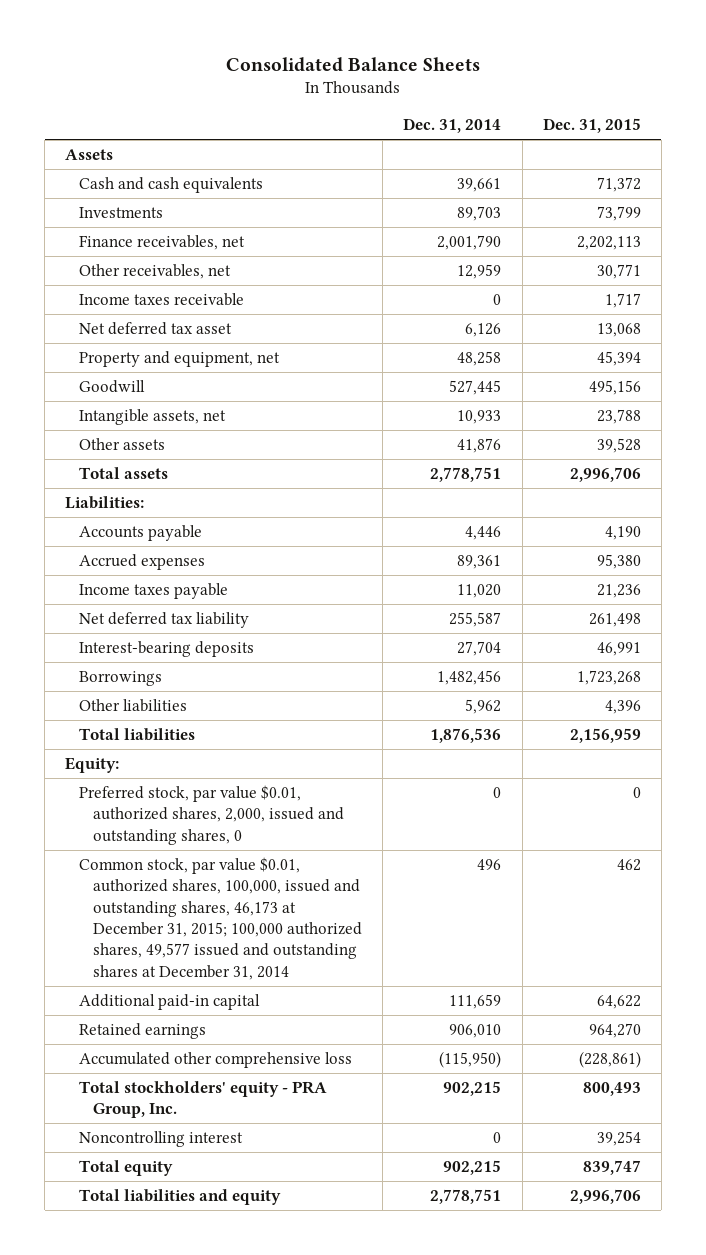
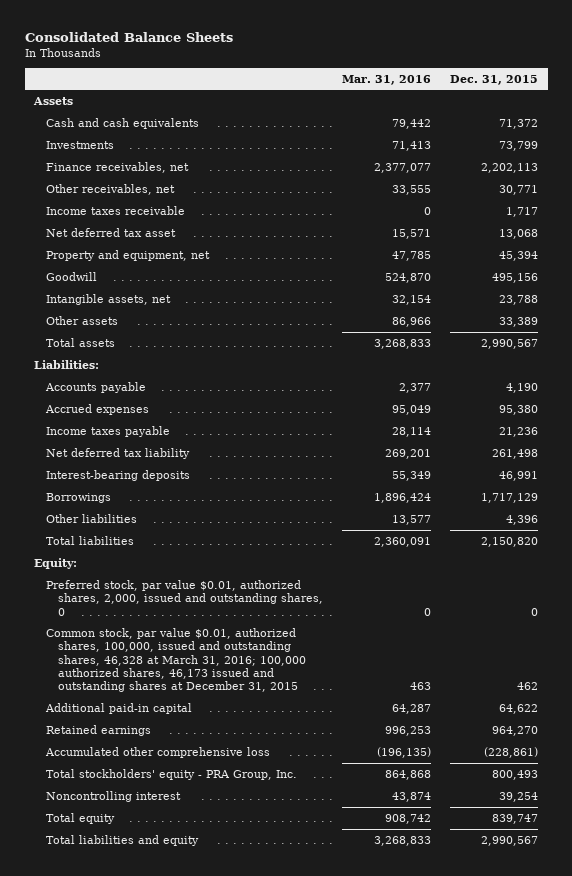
- | Dec. 31, 2014 | Dec. 31, 2015
+ | Mar. 31, 2016 | Dec. 31, 2015
- Other assets | 41,876 | 39,528
- Total assets | 2,778,751 | 2,996,706
+ Other assets | 86,966 | 33,389
+ Total assets | 3,268,833 | 2,990,567
- Borrowings | 1,482,456 | 1,723,268
+ Borrowings | 1,896,424 | 1,717,129
- Total liabilities | 1,876,536 | 2,156,959
+ Total liabilities | 2,360,091 | 2,150,820
- Common stock, par value $0.01, authorized shares, 100,000, issued and outstanding shares, 46,173 at December 31, 2015; 100,000 authorized shares, 49,577 issued and outstanding shares at December 31, 2014 | 496 | 462
+ Common stock, par value $0.01, authorized shares, 100,000, issued and outstanding shares, 46,328 at March 31, 2016; 100,000 authorized shares, 46,173 issued and outstanding shares at December 31, 2015 | 463 | 462
- Total liabilities and equity | 2,778,751 | 2,996,706
+ Total liabilities and equity | 3,268,833 | 2,990,567

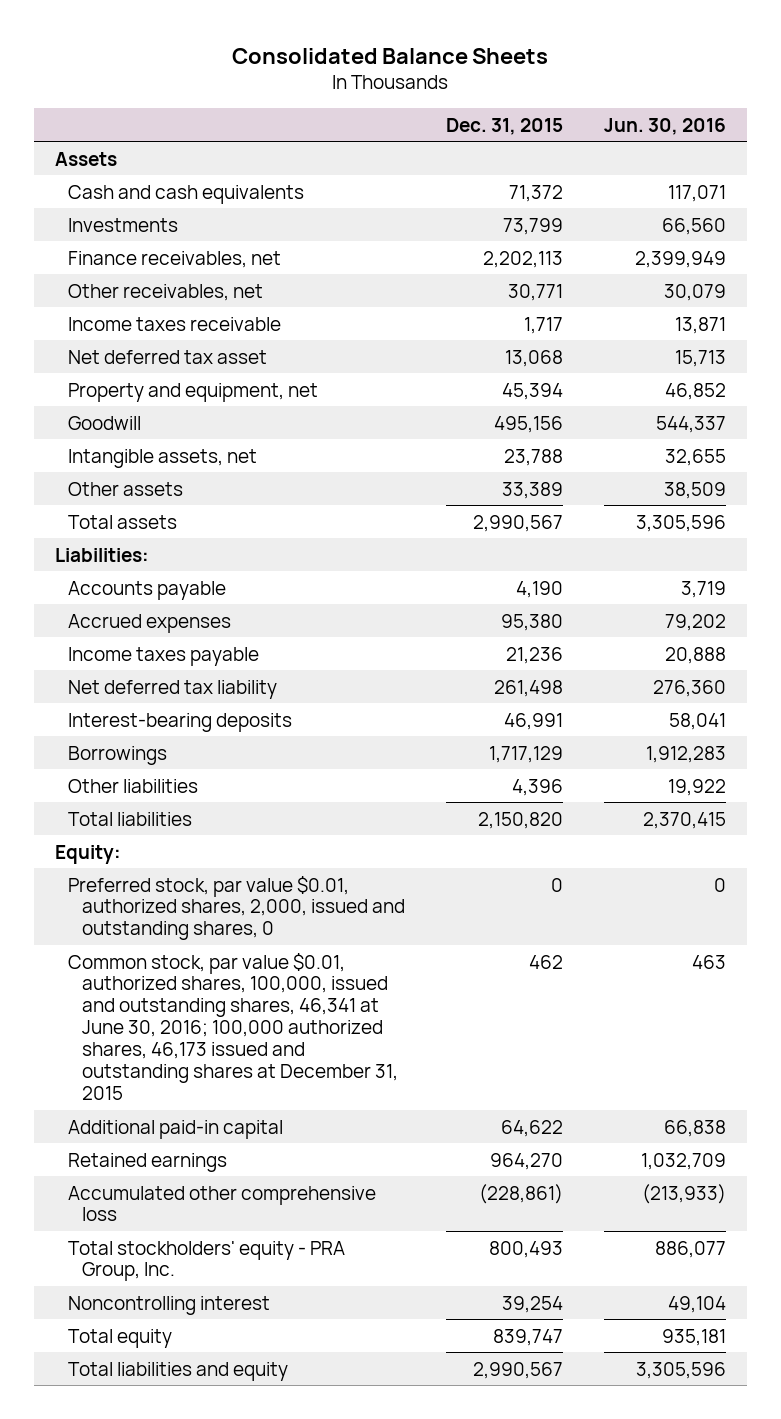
- | Mar. 31, 2016 | Dec. 31, 2015
+ | Dec. 31, 2015 | Jun. 30, 2016
- Common stock, par value $0.01, authorized shares, 100,000, issued and outstanding shares, 46,328 at March 31, 2016; 100,000 authorized shares, 46,173 issued and outstanding shares at December 31, 2015 | 463 | 462
+ Common stock, par value $0.01, authorized shares, 100,000, issued and outstanding shares, 46,341 at June 30, 2016; 100,000 authorized shares, 46,173 issued and outstanding shares at December 31, 2015 | 462 | 463

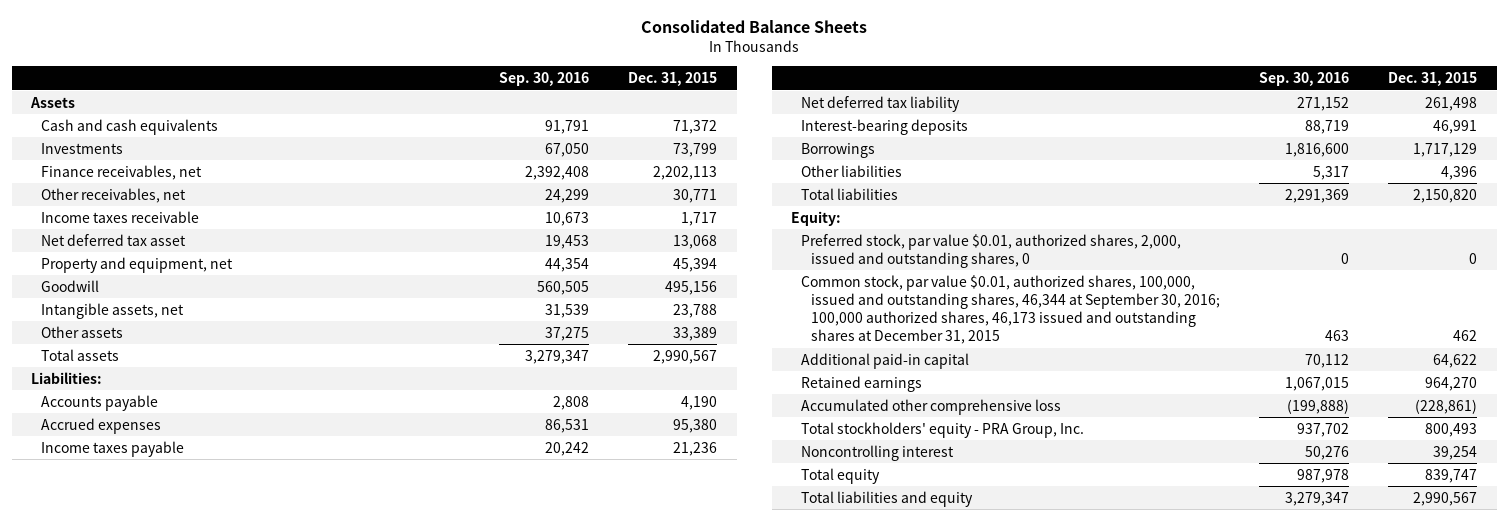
- | Dec. 31, 2015 | Jun. 30, 2016
+ | Sep. 30, 2016 | Dec. 31, 2015
- Common stock, par value $0.01, authorized shares, 100,000, issued and outstanding shares, 46,341 at June 30, 2016; 100,000 authorized shares, 46,173 issued and outstanding shares at December 31, 2015 | 462 | 463
+ Common stock, par value $0.01, authorized shares, 100,000, issued and outstanding shares, 46,344 at September 30, 2016; 100,000 authorized shares, 46,173 issued and outstanding shares at December 31, 2015 | 463 | 462

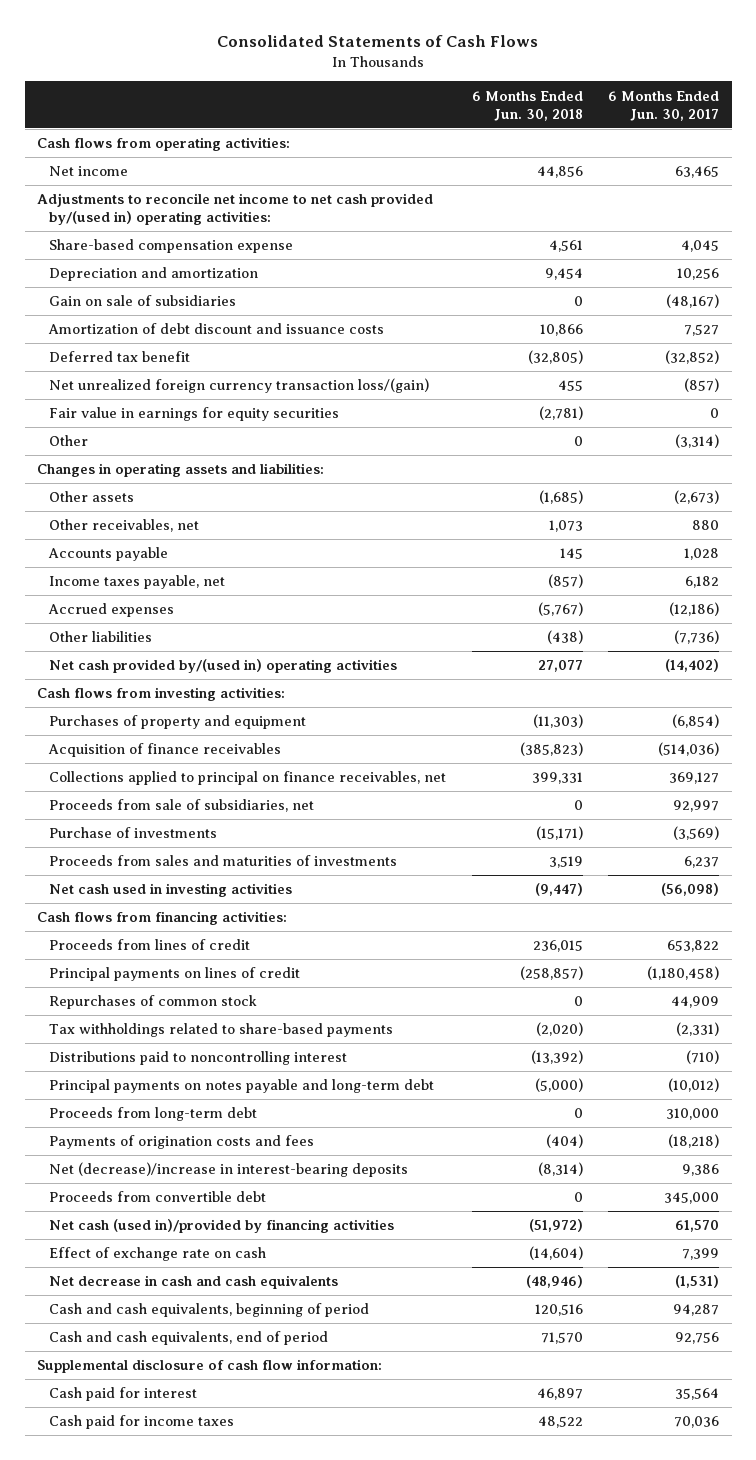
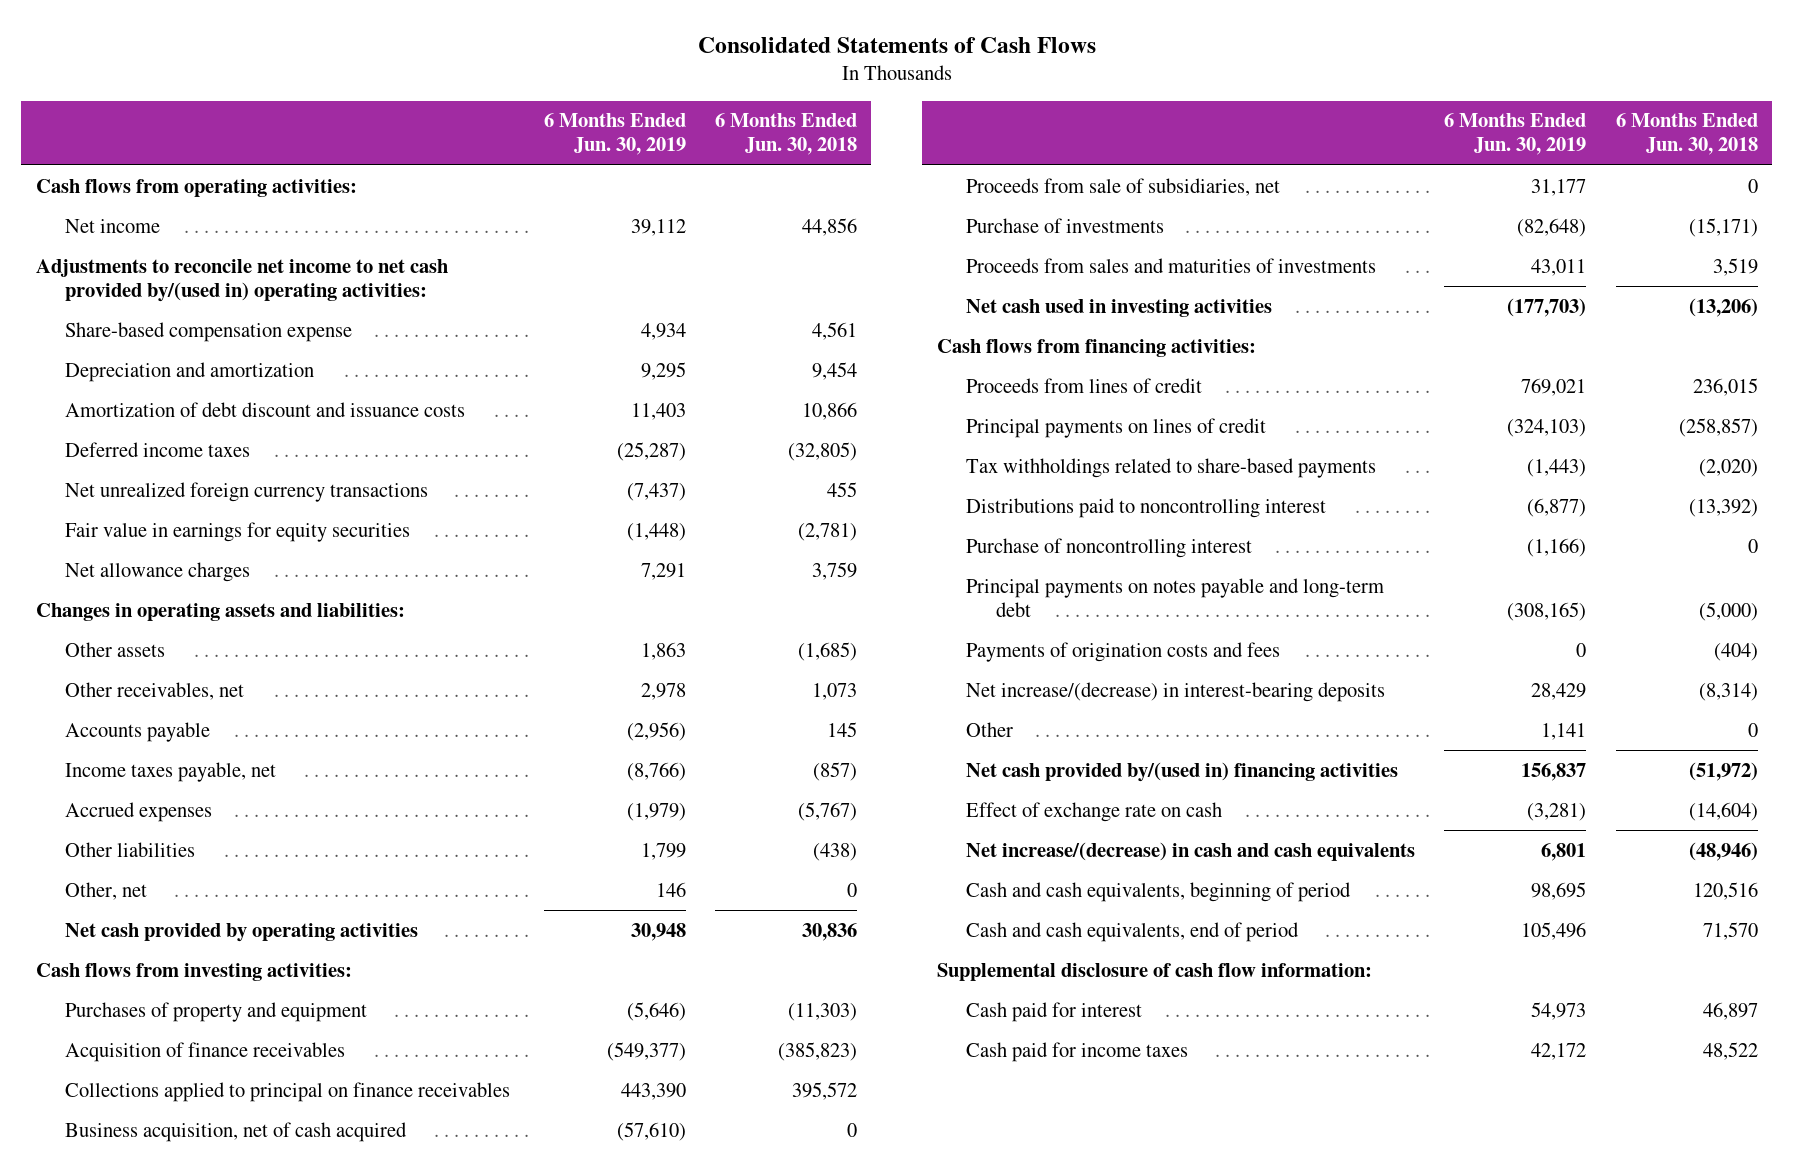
- | 6 Months Ended Jun. 30, 2018 | 6 Months Ended Jun. 30, 2017
+ | 6 Months Ended Jun. 30, 2019 | 6 Months Ended Jun. 30, 2018
- Gain on sale of subsidiaries | 0 | (48,167)
- Deferred tax benefit | (32,805) | (32,852)
- Net unrealized foreign currency transaction loss/(gain) | 455 | (857)
+ Deferred income taxes | (25,287) | (32,805)
+ Net unrealized foreign currency transactions | (7,437) | 455
+ Net allowance charges | 7,291 | 3,759
- Net cash provided by/(used in) operating activities | 27,077 | (14,402)
+ Other, net | 146 | 0
+ Net cash provided by operating activities | 30,948 | 30,836
- Collections applied to principal on finance receivables, net | 399,331 | 369,127
+ Collections applied to principal on finance receivables | 443,390 | 395,572
+ Business acquisition, net of cash acquired | (57,610) | 0
- Net cash used in investing activities | (9,447) | (56,098)
+ Net cash used in investing activities | (177,703) | (13,206)
- Repurchases of common stock | 0 | 44,909
+ Purchase of noncontrolling interest | (1,166) | 0
- Proceeds from long-term debt | 0 | 310,000
- Net (decrease)/increase in interest-bearing deposits | (8,314) | 9,386
- Proceeds from convertible debt | 0 | 345,000
- Net cash (used in)/provided by financing activities | (51,972) | 61,570
+ Net increase/(decrease) in interest-bearing deposits | 28,429 | (8,314)
moved down: Other | 1,141 | 0
+ Net cash provided by/(used in) financing activities | 156,837 | (51,972)
- Net decrease in cash and cash equivalents | (48,946) | (1,531)
+ Net increase/(decrease) in cash and cash equivalents | 6,801 | (48,946)

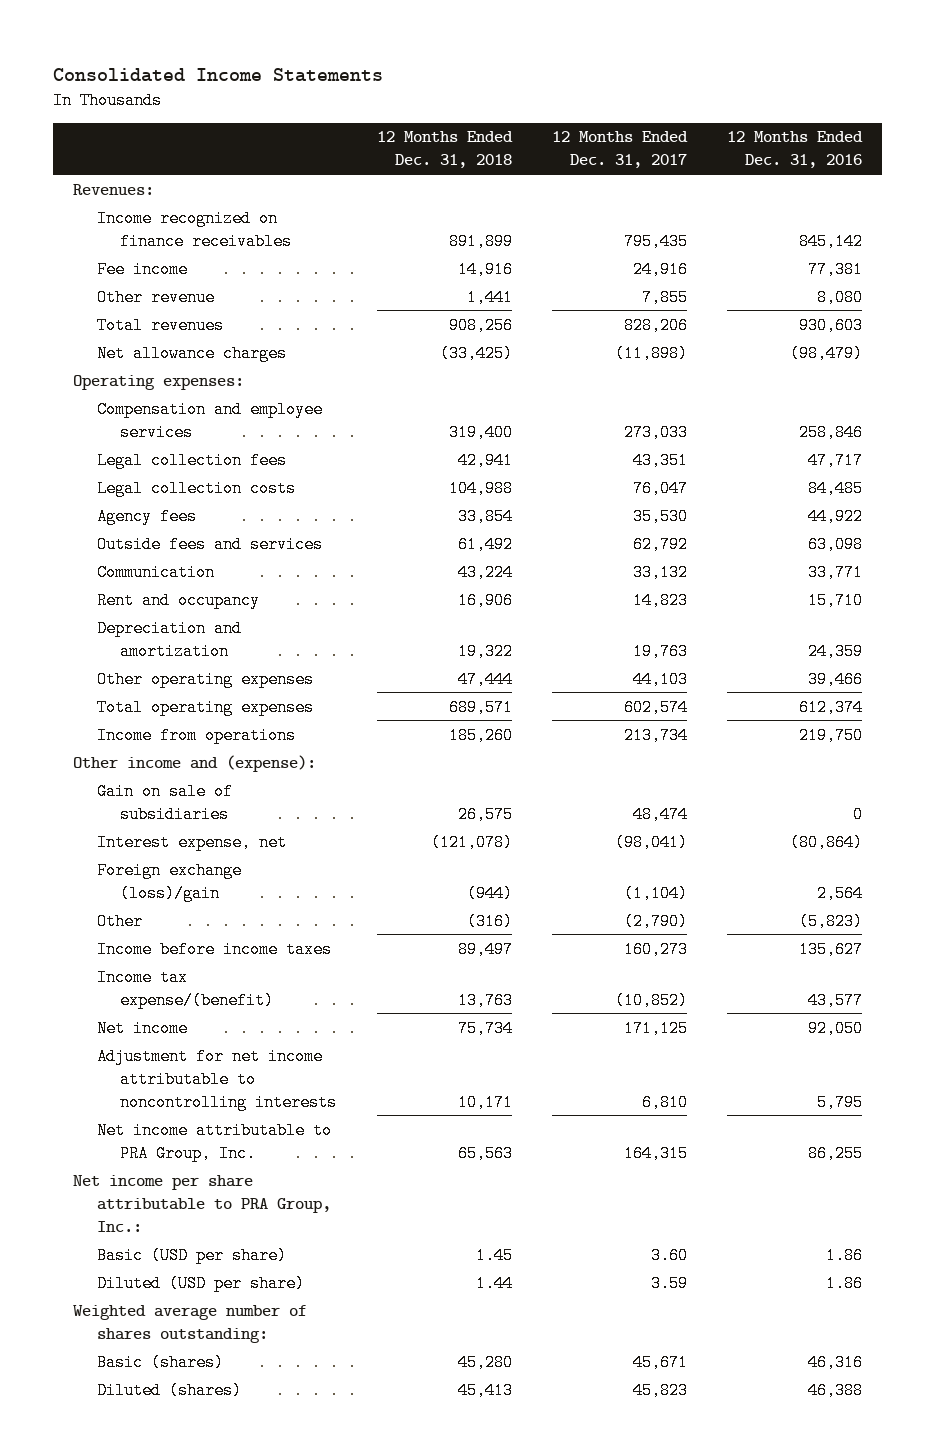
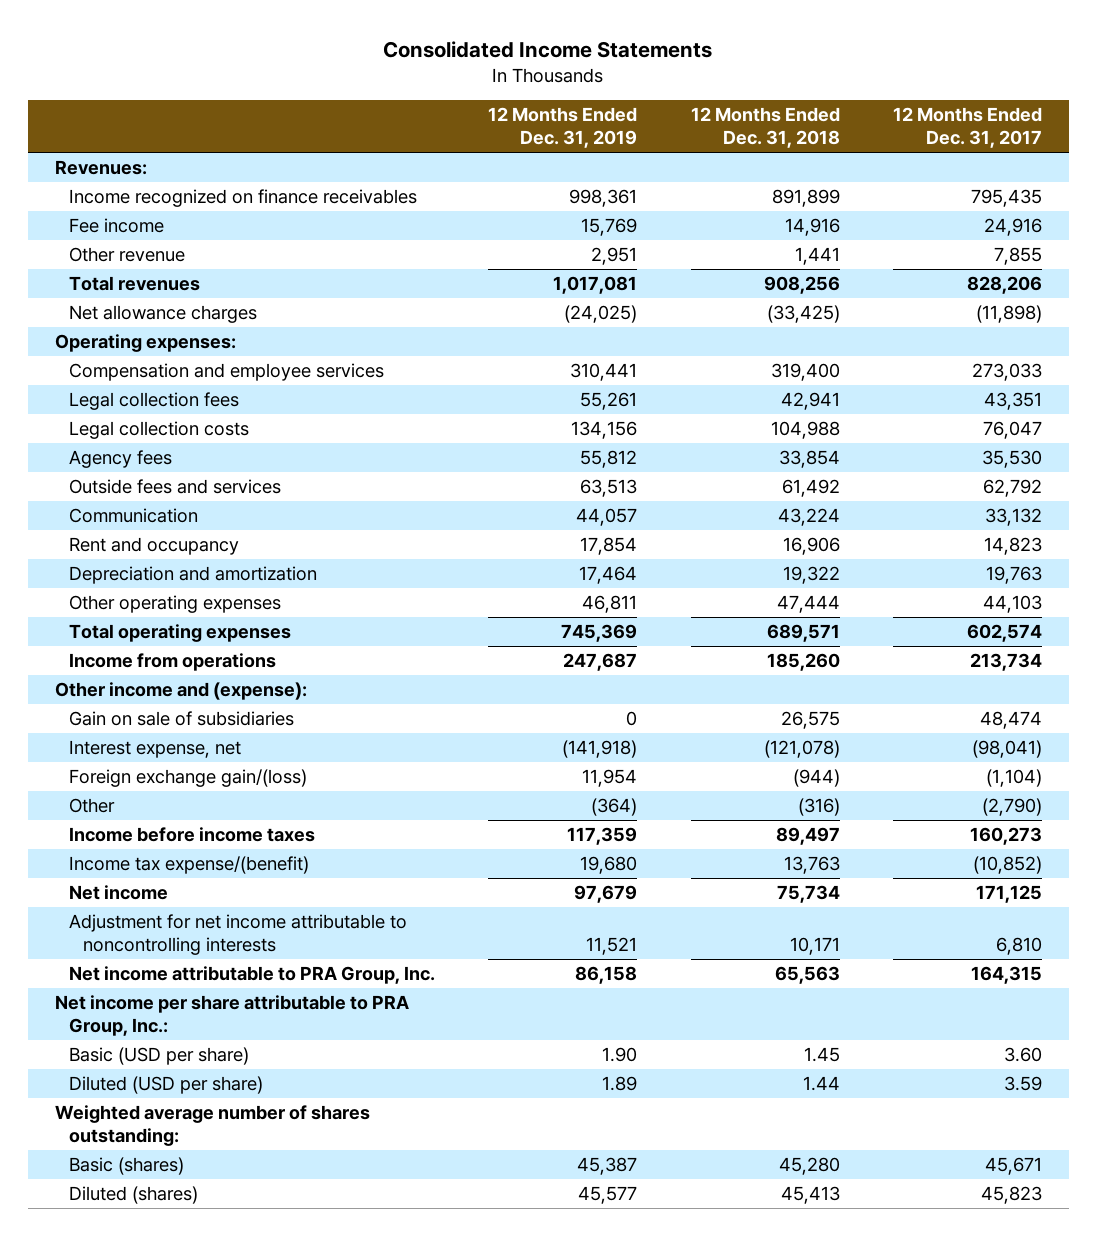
- | 12 Months Ended Dec. 31, 2018 | 12 Months Ended Dec. 31, 2017 | 12 Months Ended Dec. 31, 2016
+ | 12 Months Ended Dec. 31, 2019 | 12 Months Ended Dec. 31, 2018 | 12 Months Ended Dec. 31, 2017
- Foreign exchange (loss)/gain | (944) | (1,104) | 2,564
+ Foreign exchange gain/(loss) | 11,954 | (944) | (1,104)

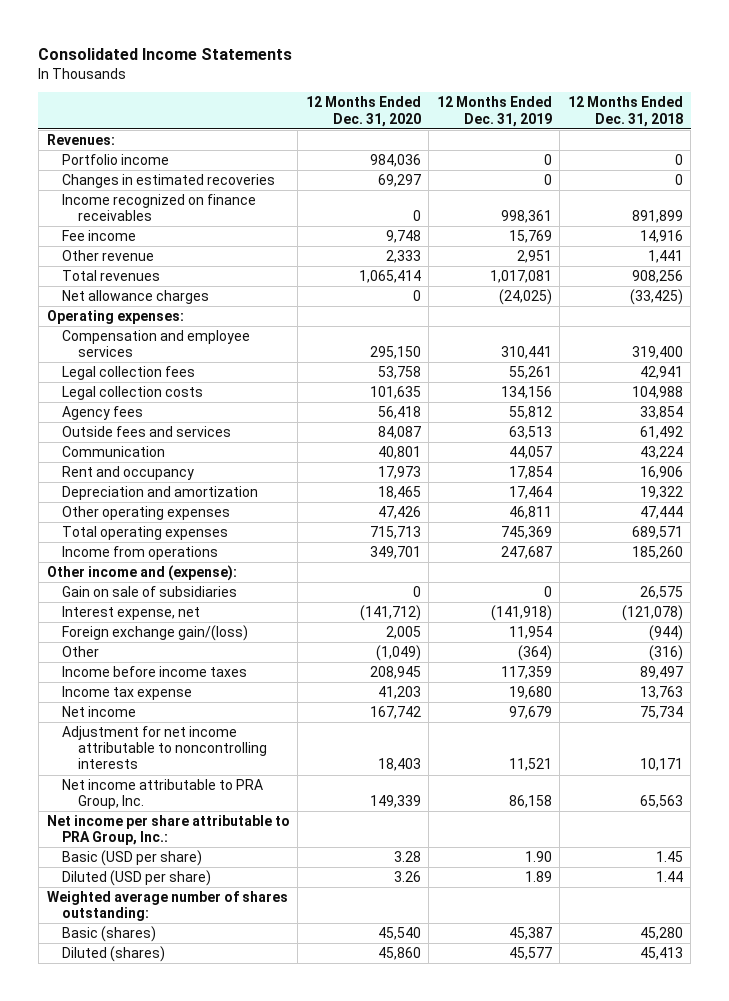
- | 12 Months Ended Dec. 31, 2019 | 12 Months Ended Dec. 31, 2018 | 12 Months Ended Dec. 31, 2017
+ | 12 Months Ended Dec. 31, 2020 | 12 Months Ended Dec. 31, 2019 | 12 Months Ended Dec. 31, 2018
+ Portfolio income | 984,036 | 0 | 0
+ Changes in estimated recoveries | 69,297 | 0 | 0
- Income tax expense/(benefit) | 19,680 | 13,763 | (10,852)
+ Income tax expense | 41,203 | 19,680 | 13,763

